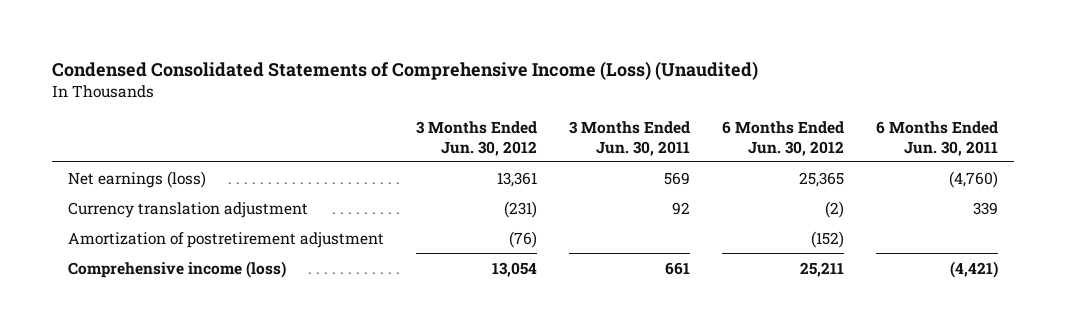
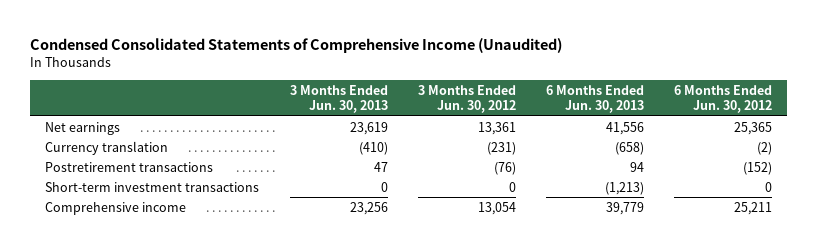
- Condensed Consolidated Statements of Comprehensive Income (Loss) (Unaudited)
+ Condensed Consolidated Statements of Comprehensive Income (Unaudited)
- | 3 Months Ended Jun. 30, 2012 | 3 Months Ended Jun. 30, 2011 | 6 Months Ended Jun. 30, 2012 | 6 Months Ended Jun. 30, 2011
+ | 3 Months Ended Jun. 30, 2013 | 3 Months Ended Jun. 30, 2012 | 6 Months Ended Jun. 30, 2013 | 6 Months Ended Jun. 30, 2012
- Net earnings (loss) | 13,361 | 569 | 25,365 | (4,760)
- Currency translation adjustment | (231) | 92 | (2) | 339
- Amortization of postretirement adjustment | (76) | | (152) |
- Comprehensive income (loss) | 13,054 | 661 | 25,211 | (4,421)
+ Net earnings | 23,619 | 13,361 | 41,556 | 25,365
+ Currency translation | (410) | (231) | (658) | (2)
+ Postretirement transactions | 47 | (76) | 94 | (152)
+ Short-term investment transactions | 0 | 0 | (1,213) | 0
+ Comprehensive income | 23,256 | 13,054 | 39,779 | 25,211

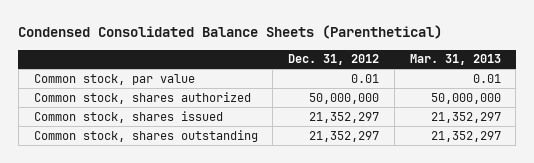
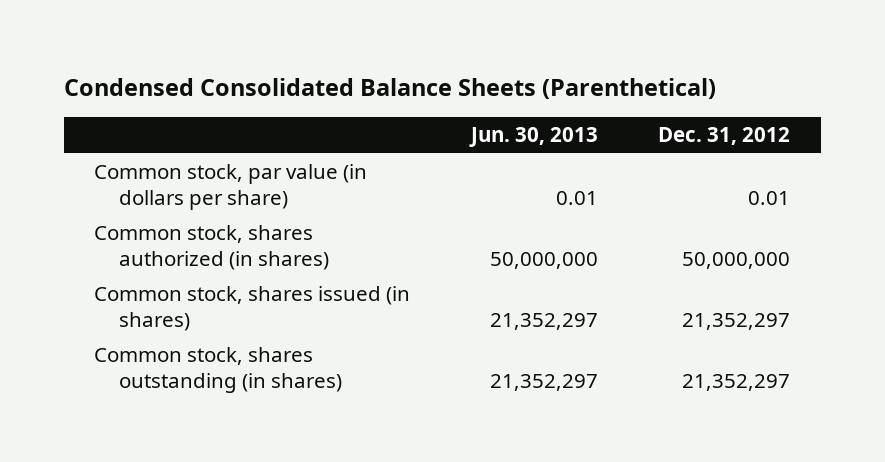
- | Dec. 31, 2012 | Mar. 31, 2013
+ | Jun. 30, 2013 | Dec. 31, 2012
- Common stock, par value | 0.01 | 0.01
- Common stock, shares authorized | 50,000,000 | 50,000,000
- Common stock, shares issued | 21,352,297 | 21,352,297
- Common stock, shares outstanding | 21,352,297 | 21,352,297
+ Common stock, par value (in dollars per share) | 0.01 | 0.01
+ Common stock, shares authorized (in shares) | 50,000,000 | 50,000,000
+ Common stock, shares issued (in shares) | 21,352,297 | 21,352,297
+ Common stock, shares outstanding (in shares) | 21,352,297 | 21,352,297

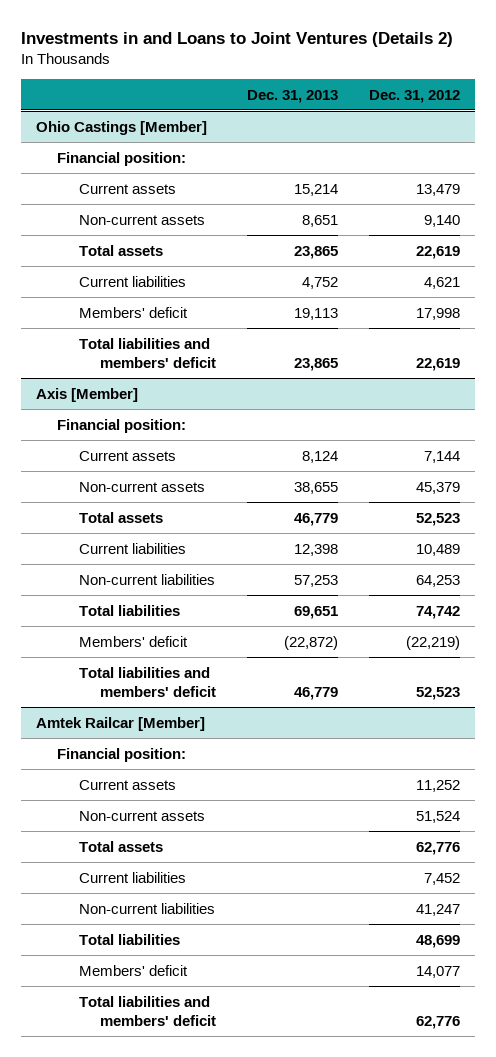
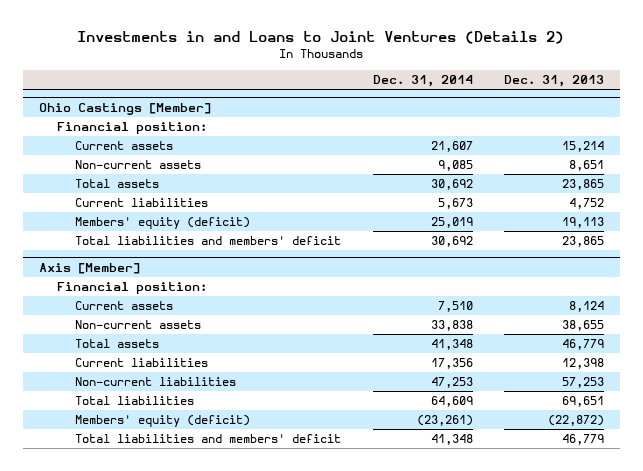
- | Dec. 31, 2013 | Dec. 31, 2012
+ | Dec. 31, 2014 | Dec. 31, 2013
@ Ohio Castings [Member]
- Members' deficit | 19,113 | 17,998
+ Members' equity (deficit) | 25,019 | 19,113
@ Axis [Member]
- Members' deficit | (22,872) | (22,219)
+ Members' equity (deficit) | (23,261) | (22,872)
- Amtek Railcar [Member]
- Financial position:
- Current assets | | 11,252
- Non-current assets | | 51,524
- Total assets | | 62,776
- Current liabilities | | 7,452
- Non-current liabilities | | 41,247
- Total liabilities | | 48,699
- Members' deficit | | 14,077
- Total liabilities and members' deficit | | 62,776

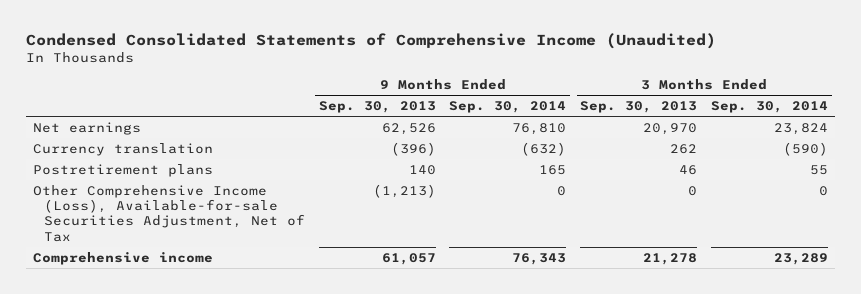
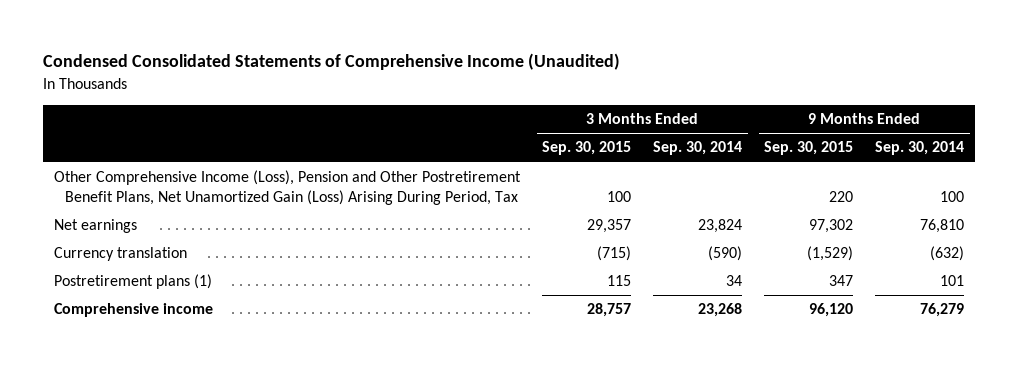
- | 9 Months Ended Sep. 30, 2013 | 9 Months Ended Sep. 30, 2014 | 3 Months Ended Sep. 30, 2013 | 3 Months Ended Sep. 30, 2014
+ | 3 Months Ended Sep. 30, 2015 | 3 Months Ended Sep. 30, 2014 | 9 Months Ended Sep. 30, 2015 | 9 Months Ended Sep. 30, 2014
+ Other Comprehensive Income (Loss), Pension and Other Postretirement Benefit Plans, Net Unamortized Gain (Loss) Arising During Period, Tax | 100 | | 220 | 100
- Postretirement plans | 140 | 165 | 46 | 55
- Other Comprehensive Income (Loss), Available-for-sale Securities Adjustment, Net of Tax | (1,213) | 0 | 0 | 0
- Comprehensive income | 61,057 | 76,343 | 21,278 | 23,289
+ Postretirement plans (1) | 115 | 34 | 347 | 101
+ Comprehensive income | 28,757 | 23,268 | 96,120 | 76,279

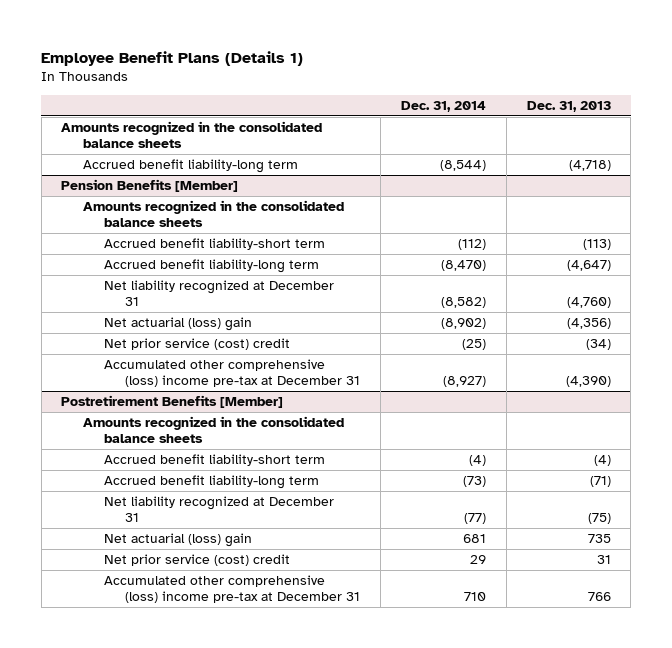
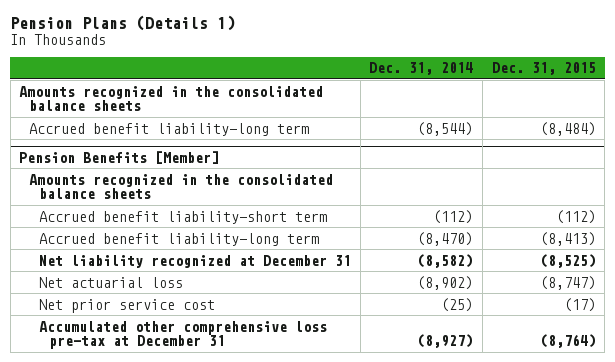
- Employee Benefit Plans (Details 1)
+ Pension Plans (Details 1)
- | Dec. 31, 2014 | Dec. 31, 2013
+ | Dec. 31, 2014 | Dec. 31, 2015
@ Pension Benefits [Member]
- Net actuarial (loss) gain | (8,902) | (4,356)
- Net prior service (cost) credit | (25) | (34)
- Accumulated other comprehensive (loss) income pre-tax at December 31 | (8,927) | (4,390)
- Postretirement Benefits [Member]
- Amounts recognized in the consolidated balance sheets
- Accrued benefit liability-short term | (4) | (4)
- Accrued benefit liability-long term | (73) | (71)
- Net liability recognized at December 31 | (77) | (75)
- Net actuarial (loss) gain | 681 | 735
- Net prior service (cost) credit | 29 | 31
- Accumulated other comprehensive (loss) income pre-tax at December 31 | 710 | 766
@ Pension Benefits [Member]
+ Net actuarial loss | (8,902) | (8,747)
+ Net prior service cost | (25) | (17)
+ Accumulated other comprehensive loss pre-tax at December 31 | (8,927) | (8,764)

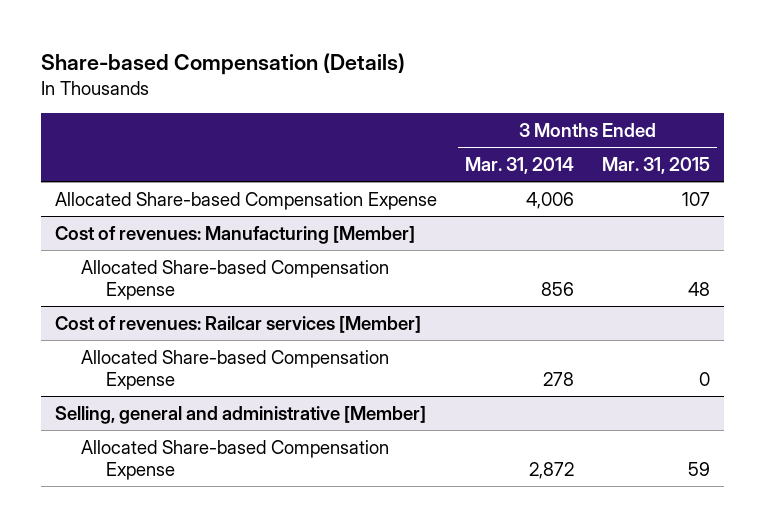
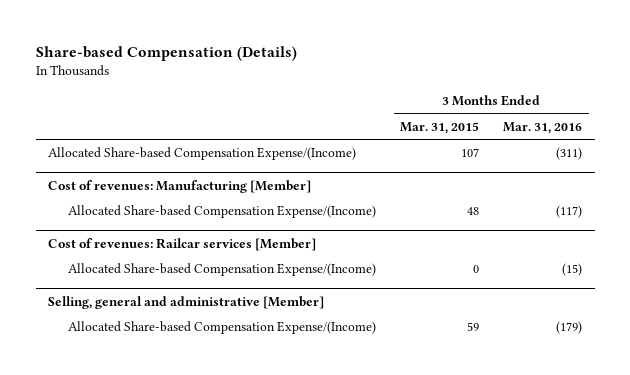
- | 3 Months Ended Mar. 31, 2014 | 3 Months Ended Mar. 31, 2015
+ | 3 Months Ended Mar. 31, 2015 | 3 Months Ended Mar. 31, 2016
- Allocated Share-based Compensation Expense | 4,006 | 107
+ Allocated Share-based Compensation Expense/(Income) | 107 | (311)
@ Cost of revenues: Manufacturing [Member]
- Allocated Share-based Compensation Expense | 856 | 48
+ Allocated Share-based Compensation Expense/(Income) | 48 | (117)
@ Cost of revenues: Railcar services [Member]
- Allocated Share-based Compensation Expense | 278 | 0
+ Allocated Share-based Compensation Expense/(Income) | 0 | (15)
@ Selling, general and administrative [Member]
- Allocated Share-based Compensation Expense | 2,872 | 59
+ Allocated Share-based Compensation Expense/(Income) | 59 | (179)

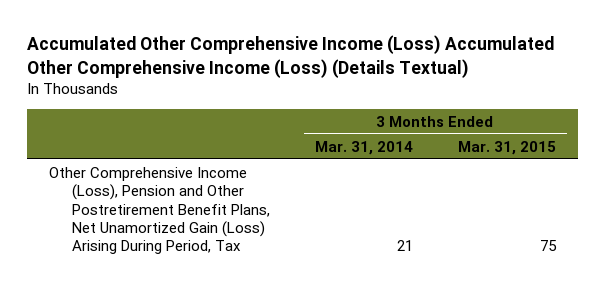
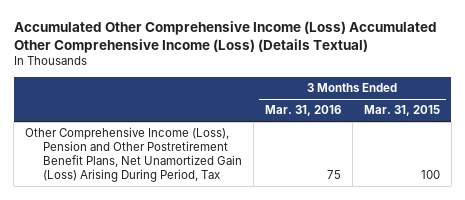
- | 3 Months Ended Mar. 31, 2014 | 3 Months Ended Mar. 31, 2015
+ | 3 Months Ended Mar. 31, 2016 | 3 Months Ended Mar. 31, 2015
- Other Comprehensive Income (Loss), Pension and Other Postretirement Benefit Plans, Net Unamortized Gain (Loss) Arising During Period, Tax | 21 | 75
+ Other Comprehensive Income (Loss), Pension and Other Postretirement Benefit Plans, Net Unamortized Gain (Loss) Arising During Period, Tax | 75 | 100

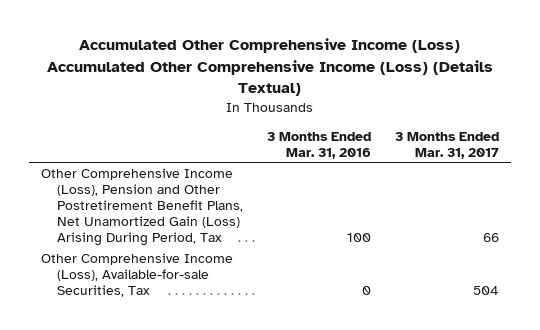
- | 3 Months Ended Mar. 31, 2016 | 3 Months Ended Mar. 31, 2015
+ | 3 Months Ended Mar. 31, 2016 | 3 Months Ended Mar. 31, 2017
- Other Comprehensive Income (Loss), Pension and Other Postretirement Benefit Plans, Net Unamortized Gain (Loss) Arising During Period, Tax | 75 | 100
+ Other Comprehensive Income (Loss), Pension and Other Postretirement Benefit Plans, Net Unamortized Gain (Loss) Arising During Period, Tax | 100 | 66
+ Other Comprehensive Income (Loss), Available-for-sale Securities, Tax | 0 | 504

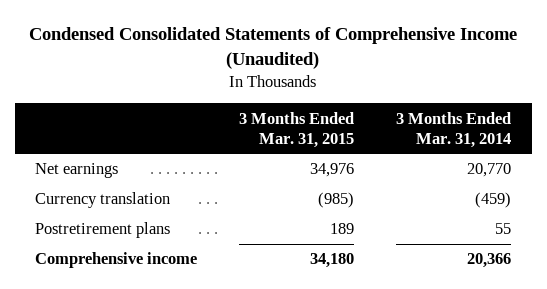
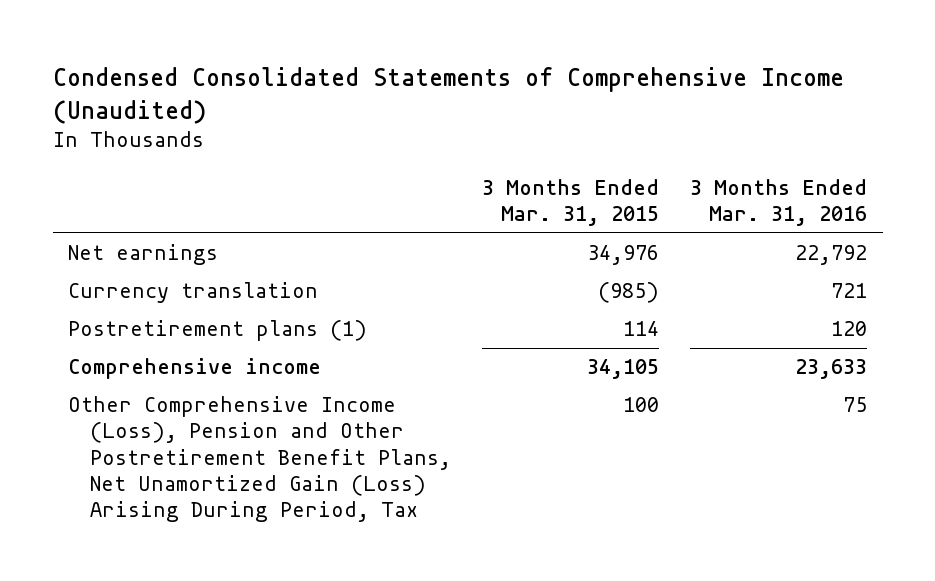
- | 3 Months Ended Mar. 31, 2015 | 3 Months Ended Mar. 31, 2014
+ | 3 Months Ended Mar. 31, 2015 | 3 Months Ended Mar. 31, 2016
- Postretirement plans | 189 | 55
- Comprehensive income | 34,180 | 20,366
+ Postretirement plans (1) | 114 | 120
+ Comprehensive income | 34,105 | 23,633
+ Other Comprehensive Income (Loss), Pension and Other Postretirement Benefit Plans, Net Unamortized Gain (Loss) Arising During Period, Tax | 100 | 75

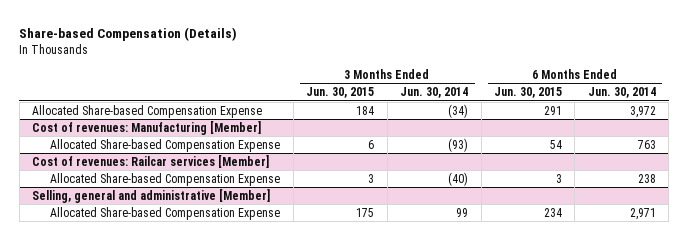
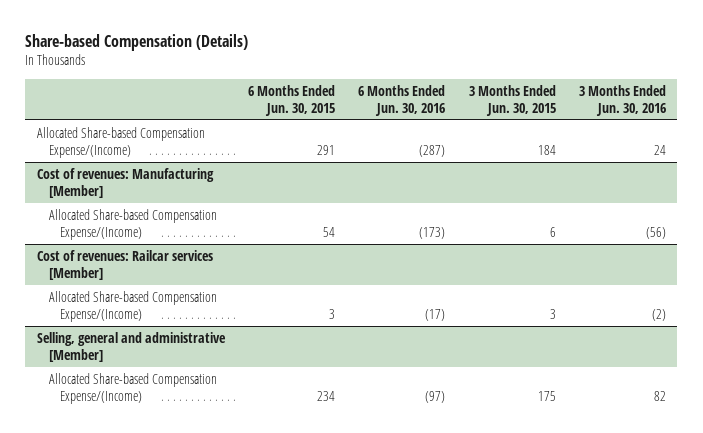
- | 3 Months Ended Jun. 30, 2015 | 3 Months Ended Jun. 30, 2014 | 6 Months Ended Jun. 30, 2015 | 6 Months Ended Jun. 30, 2014
+ | 6 Months Ended Jun. 30, 2015 | 6 Months Ended Jun. 30, 2016 | 3 Months Ended Jun. 30, 2015 | 3 Months Ended Jun. 30, 2016
- Allocated Share-based Compensation Expense | 184 | (34) | 291 | 3,972
+ Allocated Share-based Compensation Expense/(Income) | 291 | (287) | 184 | 24
@ Cost of revenues: Manufacturing [Member]
- Allocated Share-based Compensation Expense | 6 | (93) | 54 | 763
+ Allocated Share-based Compensation Expense/(Income) | 54 | (173) | 6 | (56)
@ Cost of revenues: Railcar services [Member]
- Allocated Share-based Compensation Expense | 3 | (40) | 3 | 238
+ Allocated Share-based Compensation Expense/(Income) | 3 | (17) | 3 | (2)
@ Selling, general and administrative [Member]
- Allocated Share-based Compensation Expense | 175 | 99 | 234 | 2,971
+ Allocated Share-based Compensation Expense/(Income) | 234 | (97) | 175 | 82

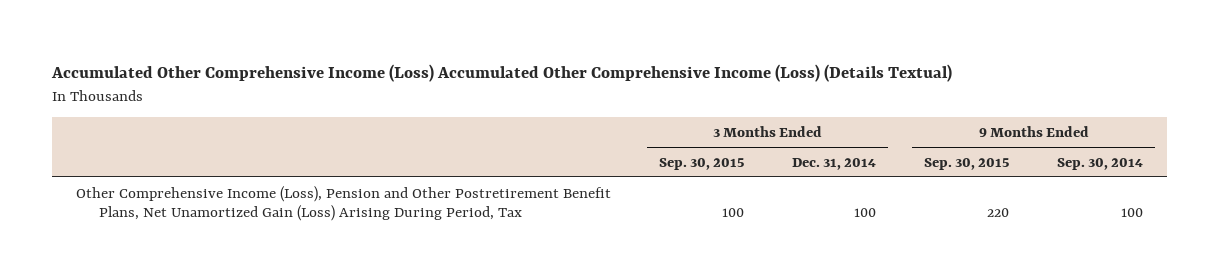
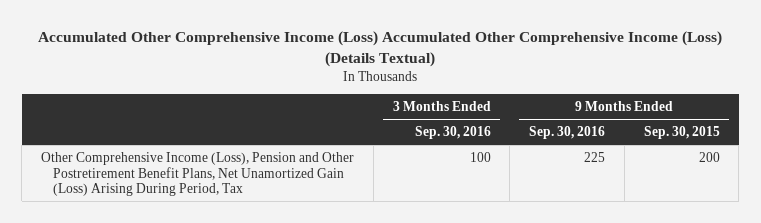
- | 3 Months Ended Sep. 30, 2015 | 3 Months Ended Dec. 31, 2014 | 9 Months Ended Sep. 30, 2015 | 9 Months Ended Sep. 30, 2014
+ | 3 Months Ended Sep. 30, 2016 | 9 Months Ended Sep. 30, 2016 | 9 Months Ended Sep. 30, 2015
- Other Comprehensive Income (Loss), Pension and Other Postretirement Benefit Plans, Net Unamortized Gain (Loss) Arising During Period, Tax | 100 | 100 | 220 | 100
+ Other Comprehensive Income (Loss), Pension and Other Postretirement Benefit Plans, Net Unamortized Gain (Loss) Arising During Period, Tax | 100 | 225 | 200

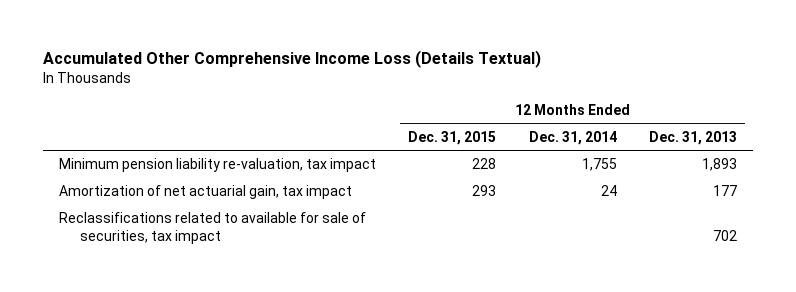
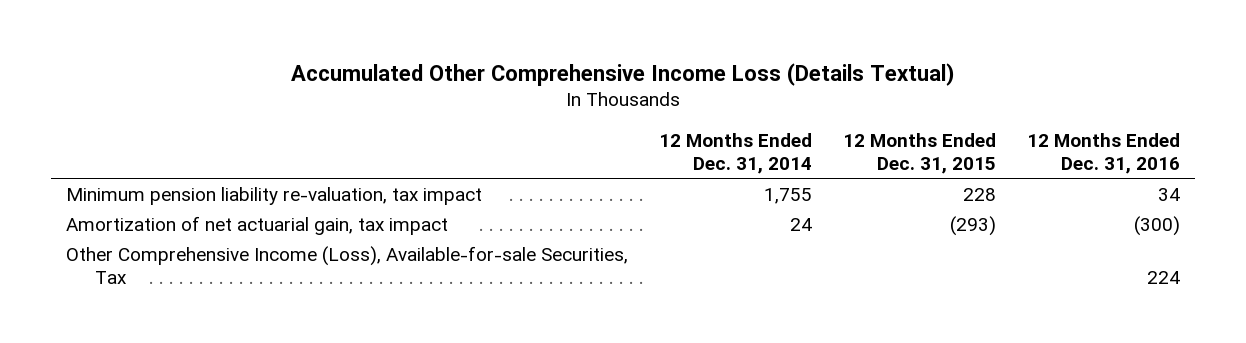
- | 12 Months Ended Dec. 31, 2015 | 12 Months Ended Dec. 31, 2014 | 12 Months Ended Dec. 31, 2013
+ | 12 Months Ended Dec. 31, 2014 | 12 Months Ended Dec. 31, 2015 | 12 Months Ended Dec. 31, 2016
- Amortization of net actuarial gain, tax impact | 293 | 24 | 177
- Reclassifications related to available for sale of securities, tax impact | | | 702
+ Amortization of net actuarial gain, tax impact | 24 | (293) | (300)
+ Other Comprehensive Income (Loss), Available-for-sale Securities, Tax | | | 224

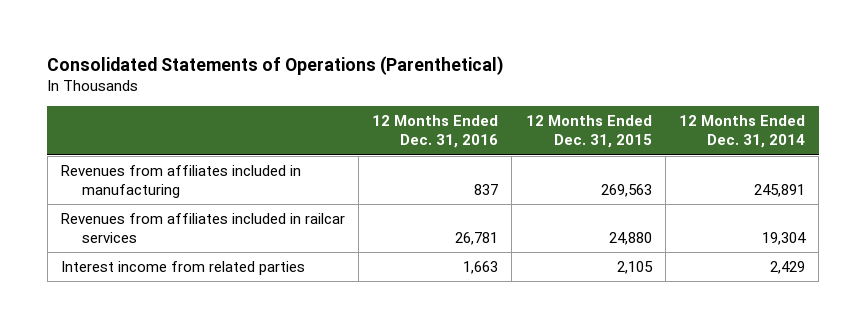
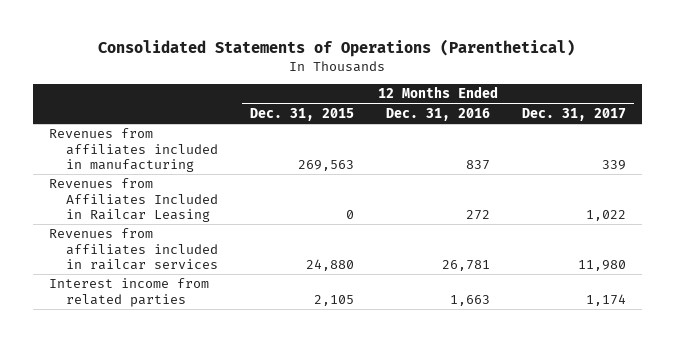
- | 12 Months Ended Dec. 31, 2016 | 12 Months Ended Dec. 31, 2015 | 12 Months Ended Dec. 31, 2014
+ | 12 Months Ended Dec. 31, 2015 | 12 Months Ended Dec. 31, 2016 | 12 Months Ended Dec. 31, 2017
+ Revenues from Affiliates Included in Railcar Leasing | 0 | 272 | 1,022

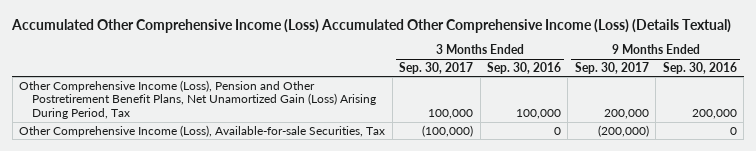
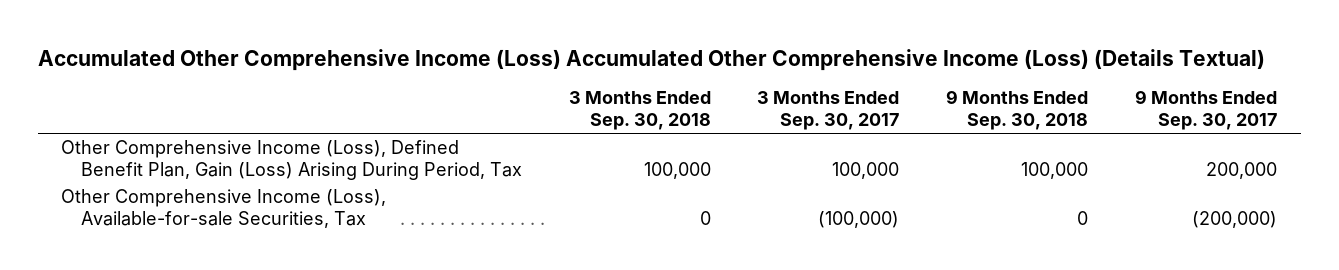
- | 3 Months Ended Sep. 30, 2017 | 3 Months Ended Sep. 30, 2016 | 9 Months Ended Sep. 30, 2017 | 9 Months Ended Sep. 30, 2016
+ | 3 Months Ended Sep. 30, 2018 | 3 Months Ended Sep. 30, 2017 | 9 Months Ended Sep. 30, 2018 | 9 Months Ended Sep. 30, 2017
- Other Comprehensive Income (Loss), Pension and Other Postretirement Benefit Plans, Net Unamortized Gain (Loss) Arising During Period, Tax | 100,000 | 100,000 | 200,000 | 200,000
+ Other Comprehensive Income (Loss), Defined Benefit Plan, Gain (Loss) Arising During Period, Tax | 100,000 | 100,000 | 100,000 | 200,000

